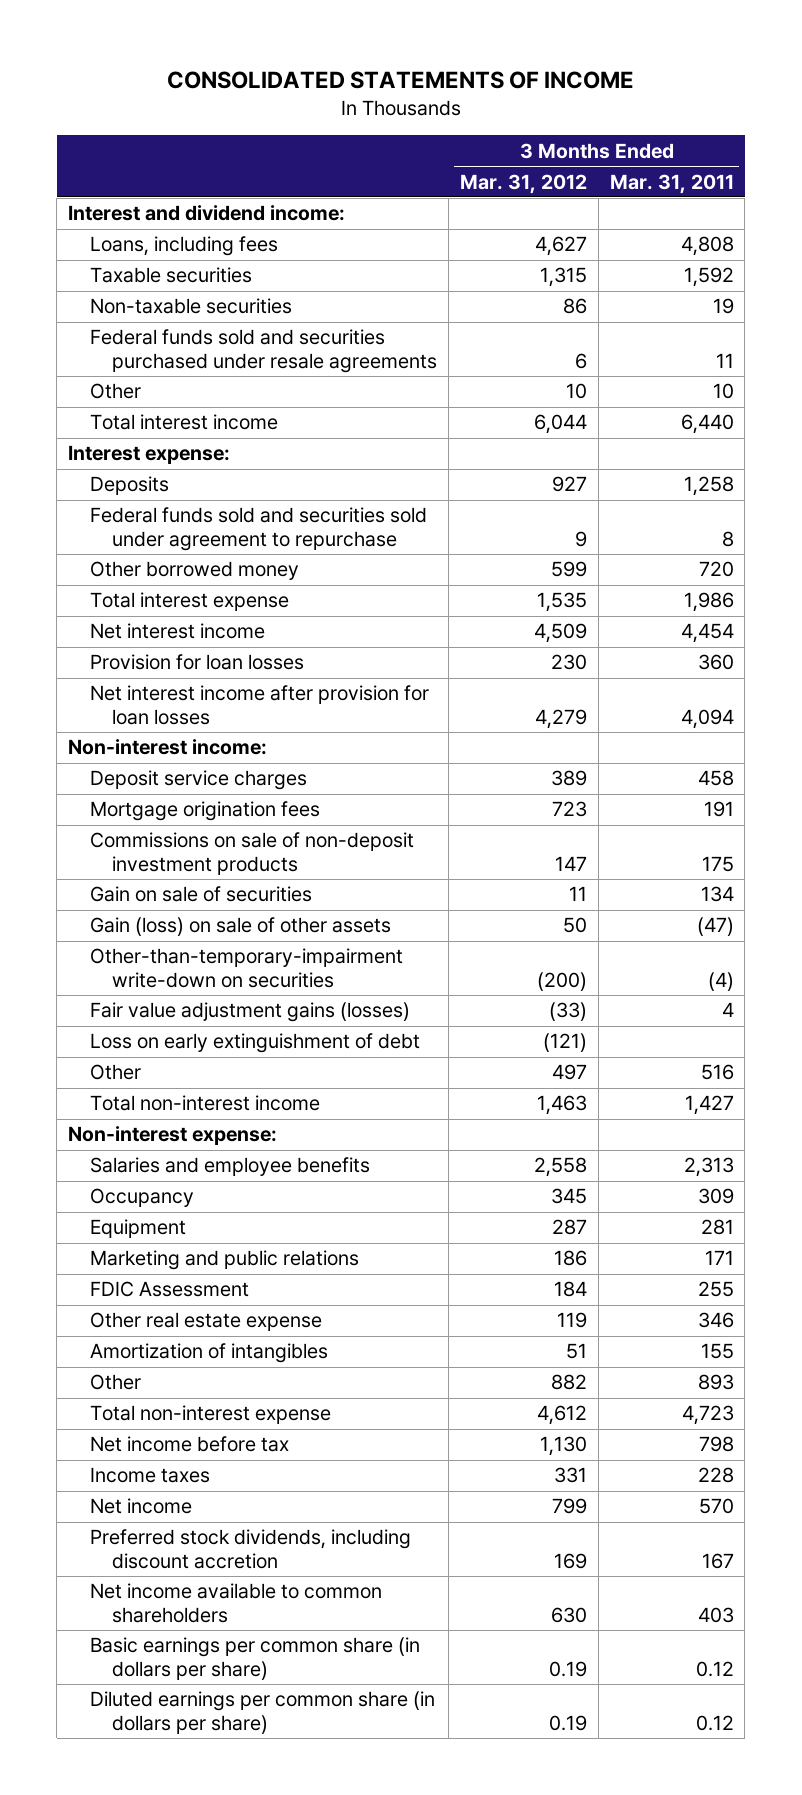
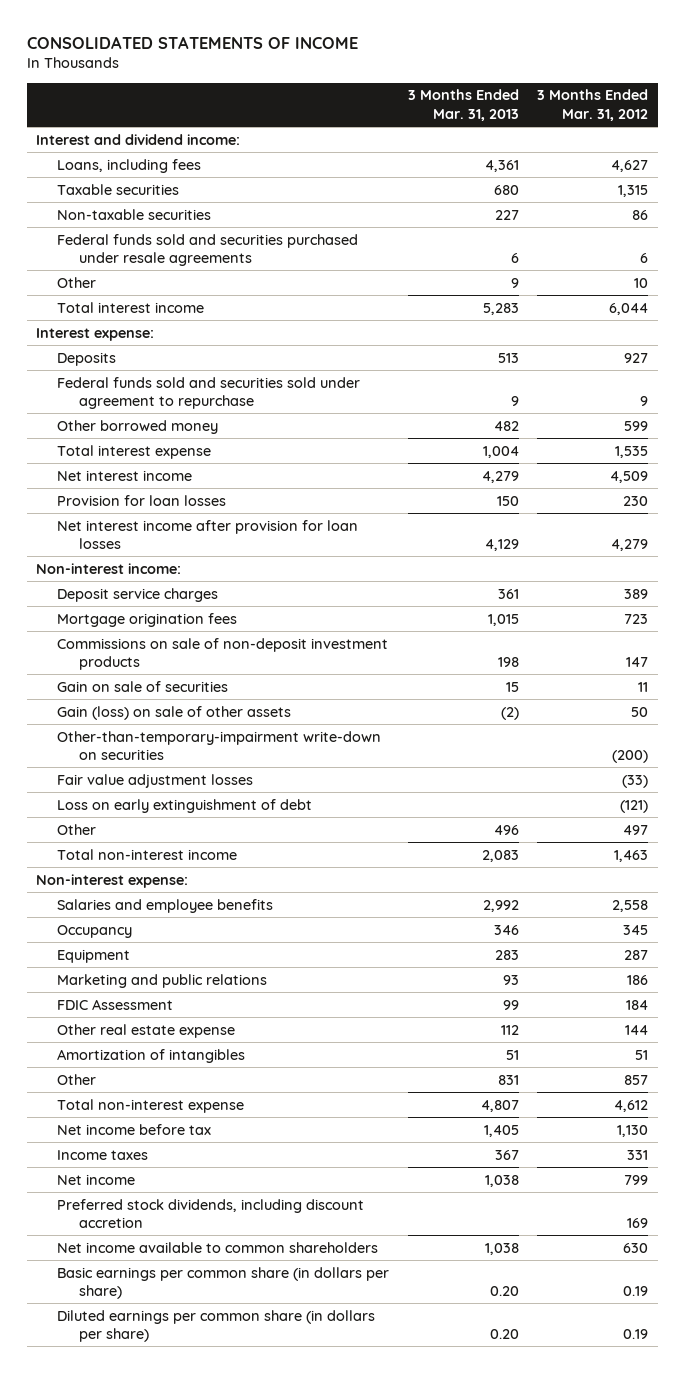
- | 3 Months Ended Mar. 31, 2012 | 3 Months Ended Mar. 31, 2011
+ | 3 Months Ended Mar. 31, 2013 | 3 Months Ended Mar. 31, 2012
- Fair value adjustment gains (losses) | (33) | 4
+ Fair value adjustment losses | | (33)
- Other real estate expense | 119 | 346
+ Other real estate expense | 112 | 144
- Other | 882 | 893
+ Other | 831 | 857

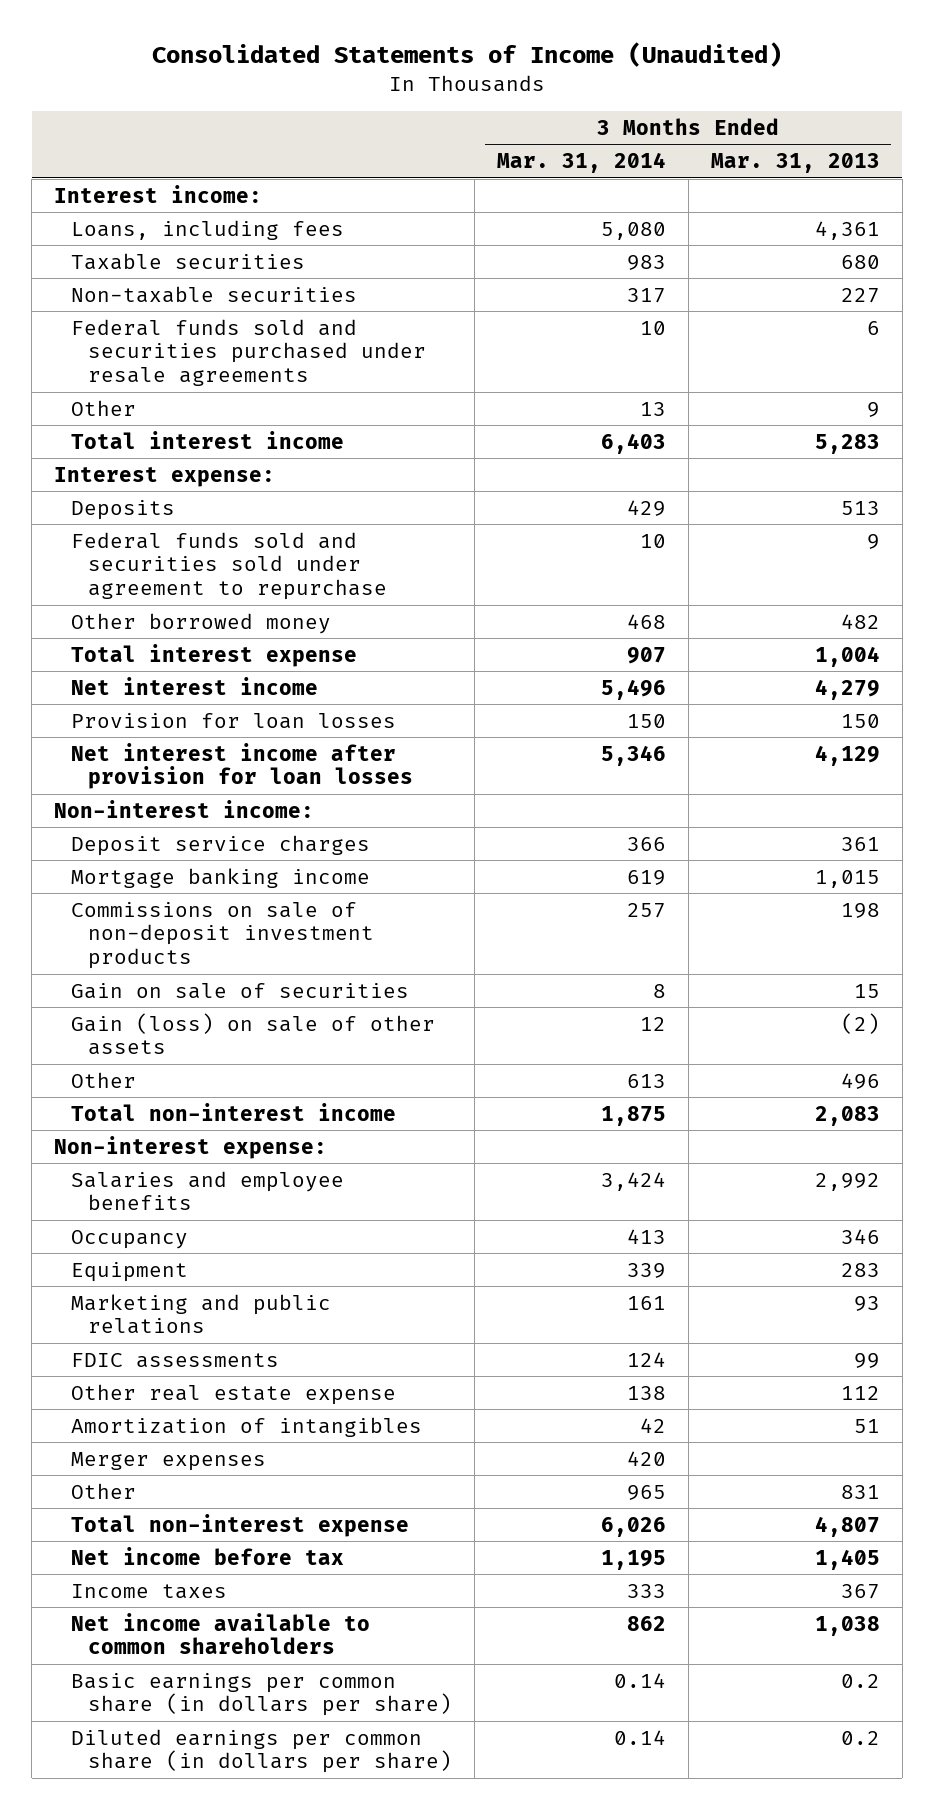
- CONSOLIDATED STATEMENTS OF INCOME
+ Consolidated Statements of Income (Unaudited)
- | 3 Months Ended Mar. 31, 2013 | 3 Months Ended Mar. 31, 2012
+ | 3 Months Ended Mar. 31, 2014 | 3 Months Ended Mar. 31, 2013
- Interest and dividend income:
+ Interest income:
- Mortgage origination fees | 1,015 | 723
+ Mortgage banking income | 619 | 1,015
- Other-than-temporary-impairment write-down on securities | | (200)
- Fair value adjustment losses | | (33)
- Loss on early extinguishment of debt | | (121)
- FDIC Assessment | 99 | 184
+ FDIC assessments | 124 | 99
+ Merger expenses | 420 |
- Net income | 1,038 | 799
- Preferred stock dividends, including discount accretion | | 169
- Basic earnings per common share (in dollars per share) | 0.20 | 0.19
- Diluted earnings per common share (in dollars per share) | 0.20 | 0.19
+ Basic earnings per common share (in dollars per share) | 0.14 | 0.2
+ Diluted earnings per common share (in dollars per share) | 0.14 | 0.2

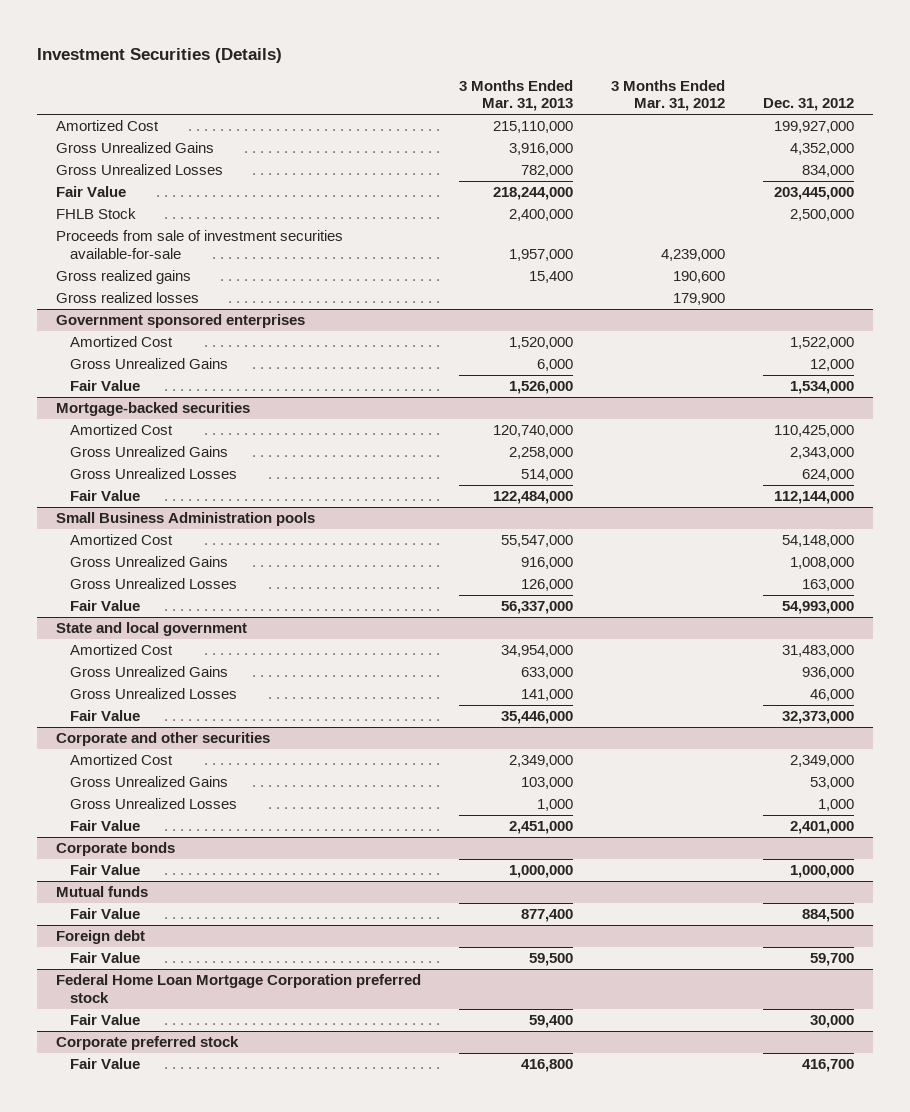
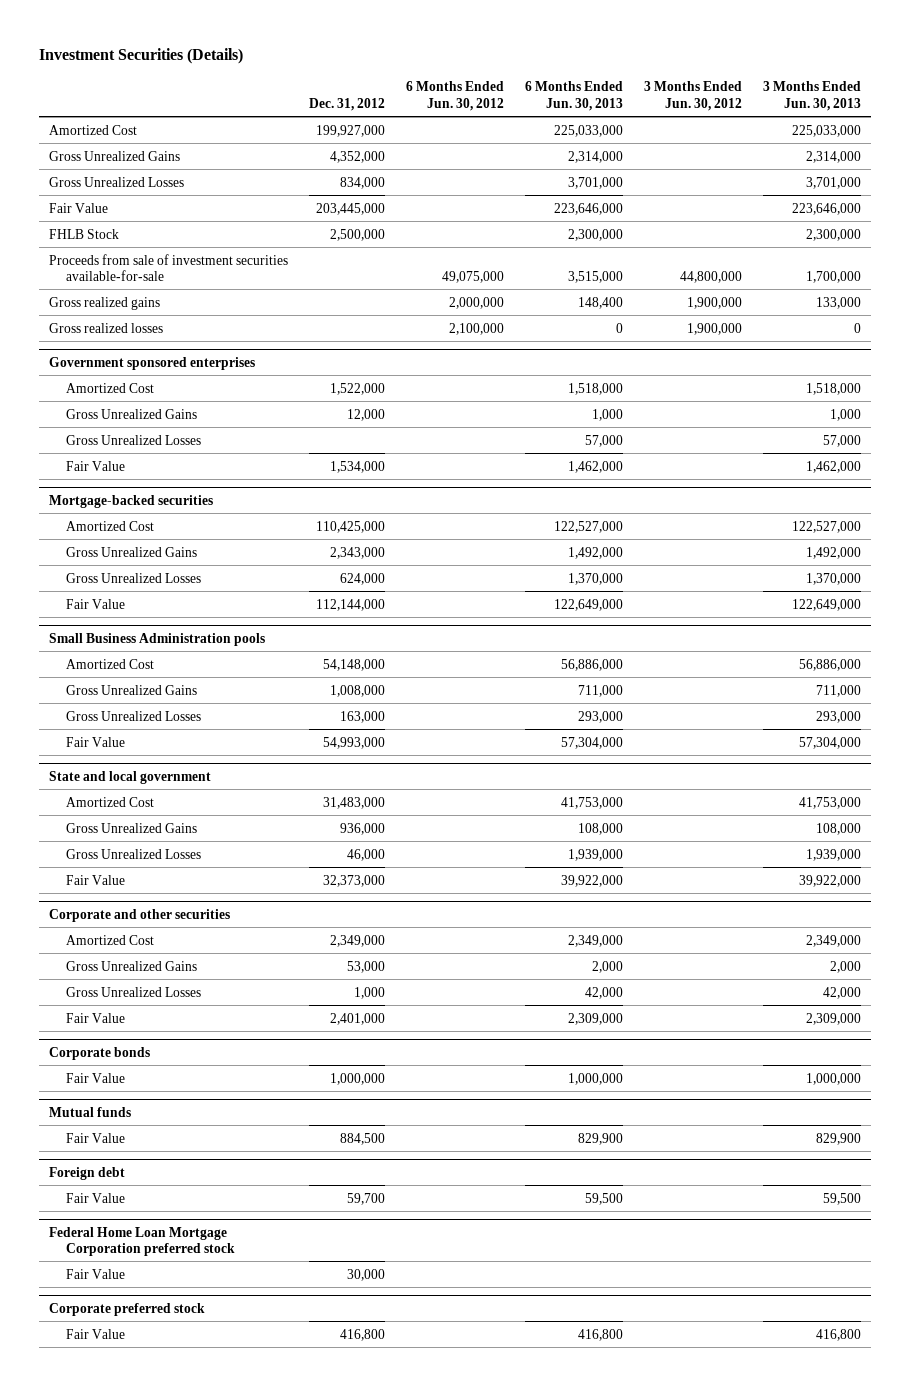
- | 3 Months Ended Mar. 31, 2013 | 3 Months Ended Mar. 31, 2012 | Dec. 31, 2012
+ | Dec. 31, 2012 | 6 Months Ended Jun. 30, 2012 | 6 Months Ended Jun. 30, 2013 | 3 Months Ended Jun. 30, 2012 | 3 Months Ended Jun. 30, 2013
@ Government sponsored enterprises
+ Gross Unrealized Losses | | | 57,000 | | 57,000
@ Corporate preferred stock
- Fair Value | 416,800 | | 416,700
+ Fair Value | 416,800 | | 416,800 | | 416,800

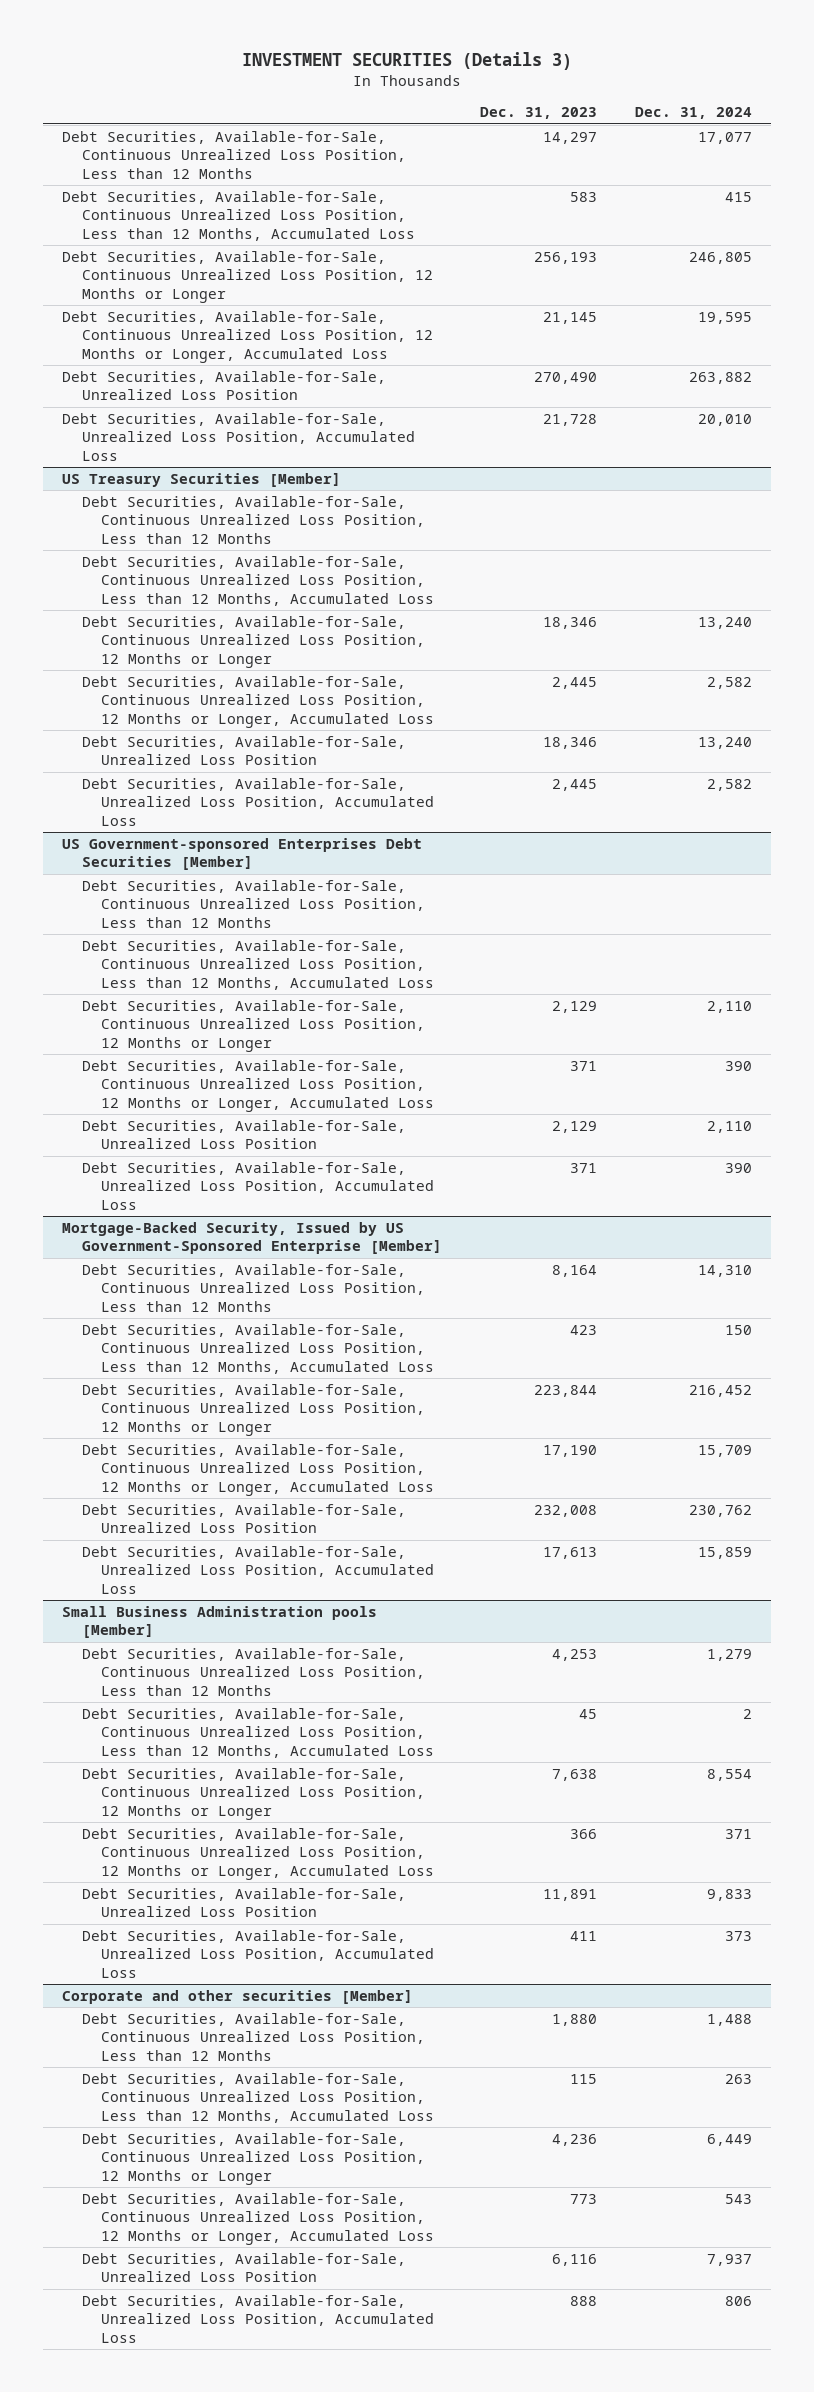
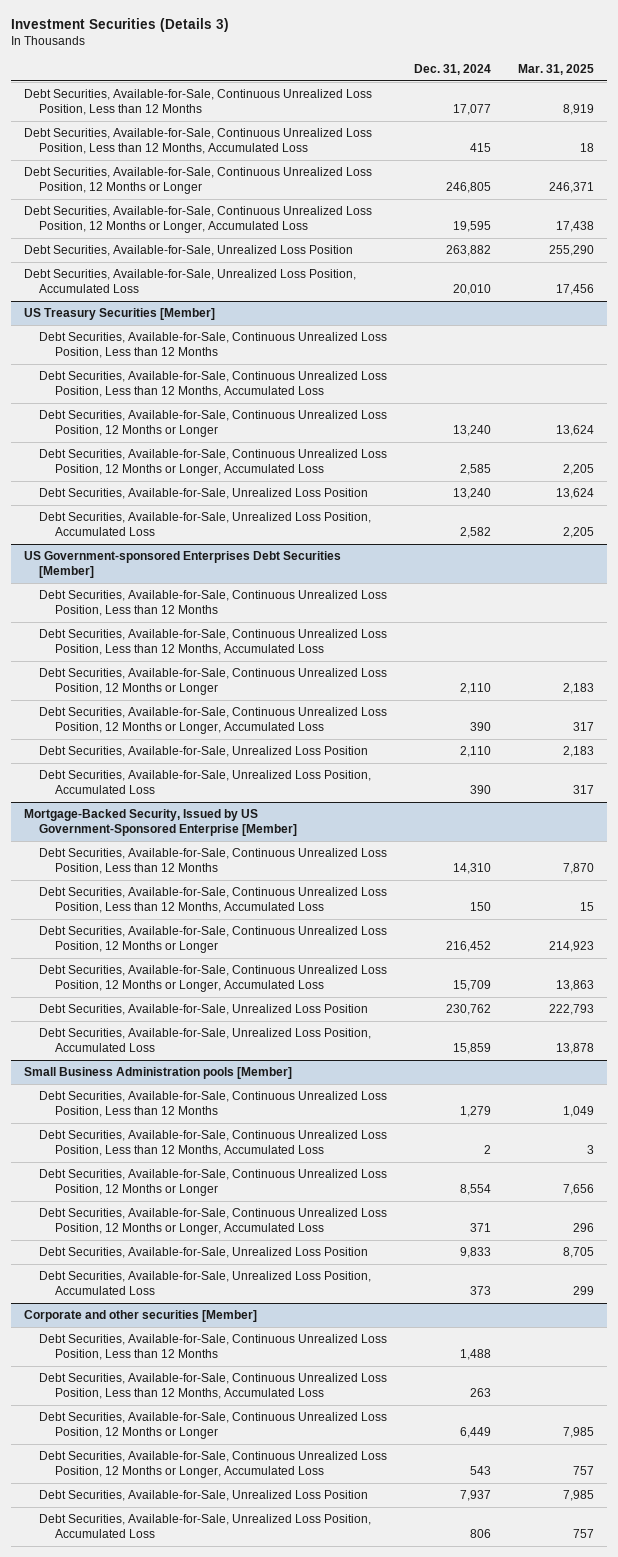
- INVESTMENT SECURITIES (Details 3)
+ Investment Securities (Details 3)
- | Dec. 31, 2023 | Dec. 31, 2024
+ | Dec. 31, 2024 | Mar. 31, 2025
@ US Treasury Securities [Member]
- Debt Securities, Available-for-Sale, Continuous Unrealized Loss Position, 12 Months or Longer, Accumulated Loss | 2,445 | 2,582
+ Debt Securities, Available-for-Sale, Continuous Unrealized Loss Position, 12 Months or Longer, Accumulated Loss | 2,585 | 2,205

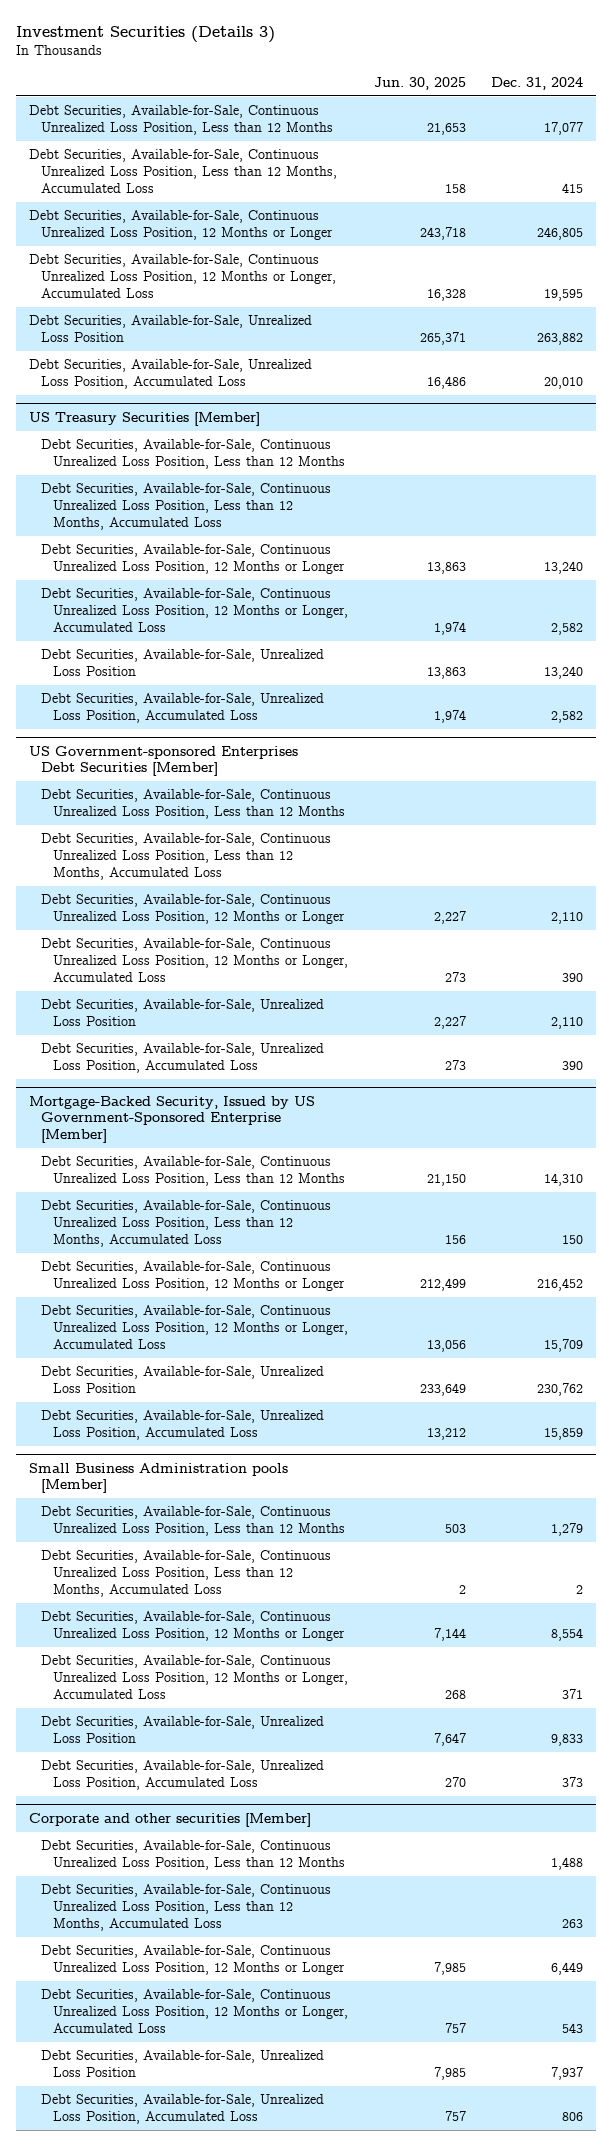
- | Dec. 31, 2024 | Mar. 31, 2025
+ | Jun. 30, 2025 | Dec. 31, 2024
@ US Treasury Securities [Member]
- Debt Securities, Available-for-Sale, Continuous Unrealized Loss Position, 12 Months or Longer, Accumulated Loss | 2,585 | 2,205
+ Debt Securities, Available-for-Sale, Continuous Unrealized Loss Position, 12 Months or Longer, Accumulated Loss | 1,974 | 2,582

